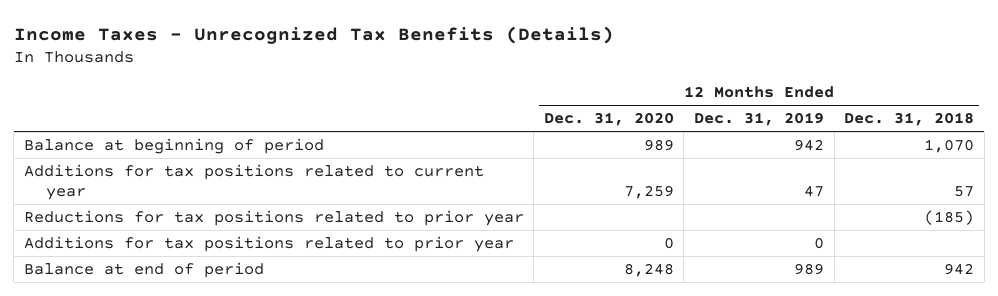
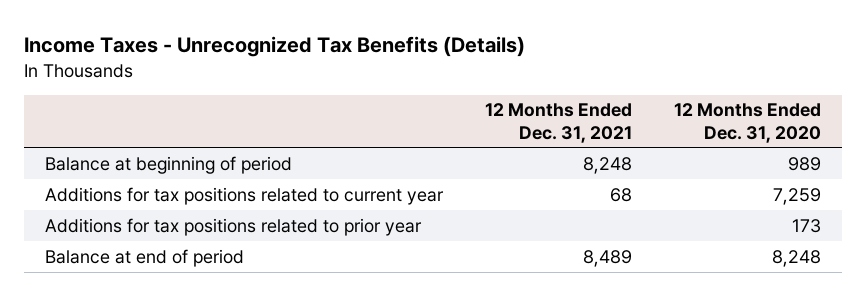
- | 12 Months Ended Dec. 31, 2020 | 12 Months Ended Dec. 31, 2019 | 12 Months Ended Dec. 31, 2018
+ | 12 Months Ended Dec. 31, 2021 | 12 Months Ended Dec. 31, 2020
- Reductions for tax positions related to prior year | | | (185)
- Additions for tax positions related to prior year | 0 | 0 |
+ Additions for tax positions related to prior year | | 173

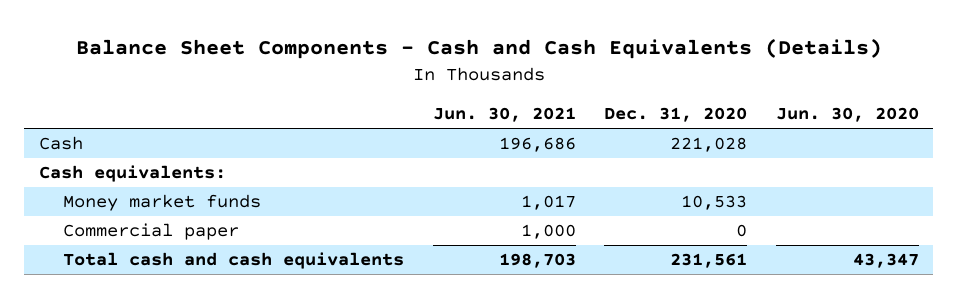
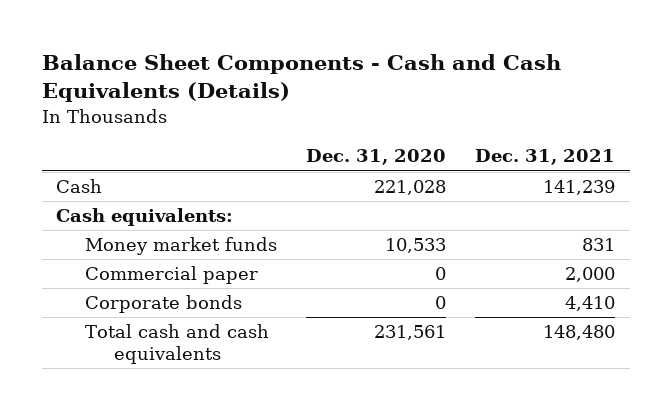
- | Jun. 30, 2021 | Dec. 31, 2020 | Jun. 30, 2020
+ | Dec. 31, 2020 | Dec. 31, 2021
+ Corporate bonds | 0 | 4,410

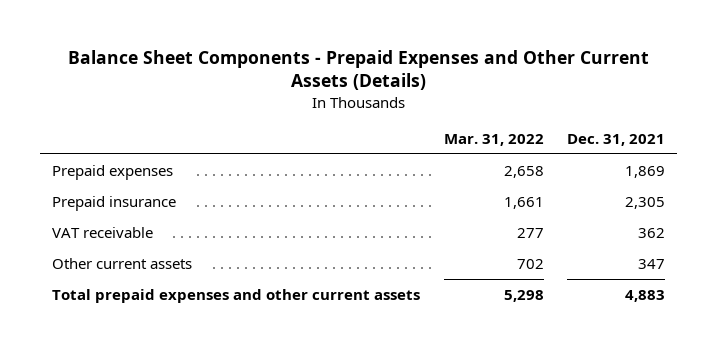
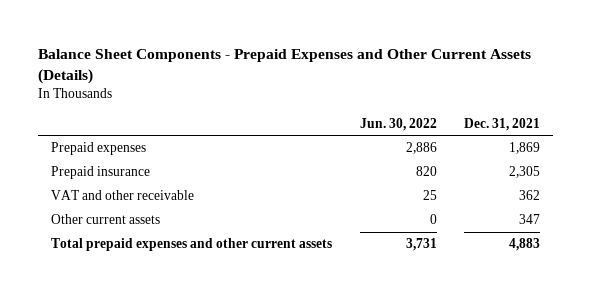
- | Mar. 31, 2022 | Dec. 31, 2021
+ | Jun. 30, 2022 | Dec. 31, 2021
- VAT receivable | 277 | 362
+ VAT and other receivable | 25 | 362

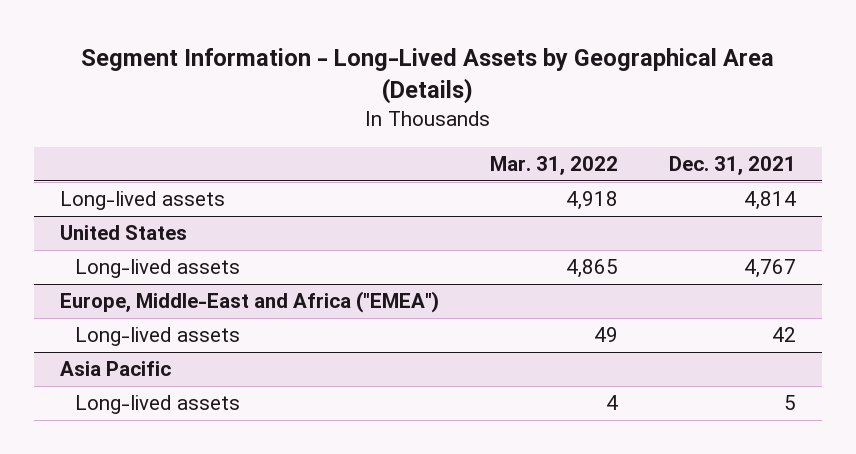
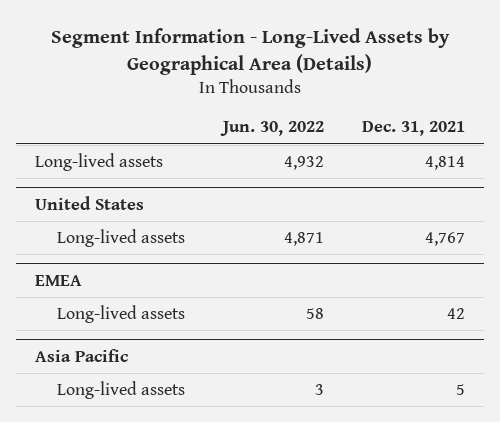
- | Mar. 31, 2022 | Dec. 31, 2021
+ | Jun. 30, 2022 | Dec. 31, 2021
- Europe, Middle-East and Africa ("EMEA")
+ EMEA

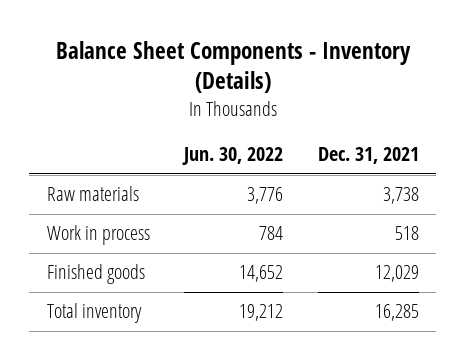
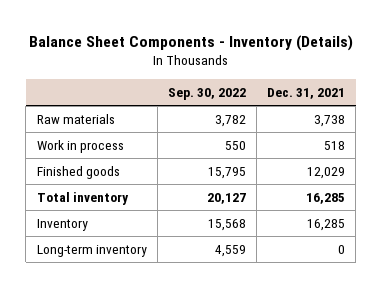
- | Jun. 30, 2022 | Dec. 31, 2021
+ | Sep. 30, 2022 | Dec. 31, 2021
+ Inventory | 15,568 | 16,285
+ Long-term inventory | 4,559 | 0

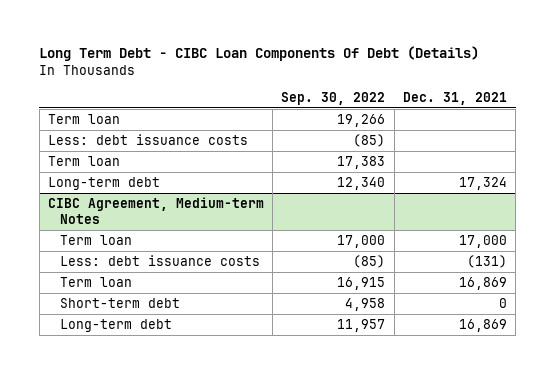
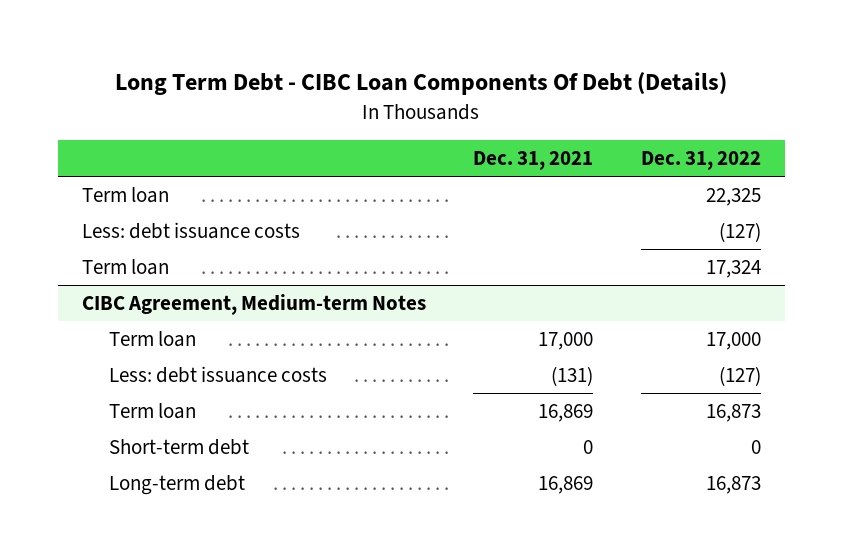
- | Sep. 30, 2022 | Dec. 31, 2021
+ | Dec. 31, 2021 | Dec. 31, 2022
- Long-term debt | 12,340 | 17,324

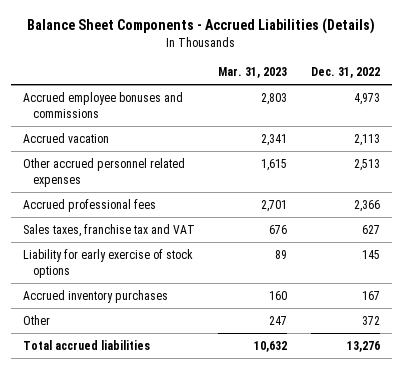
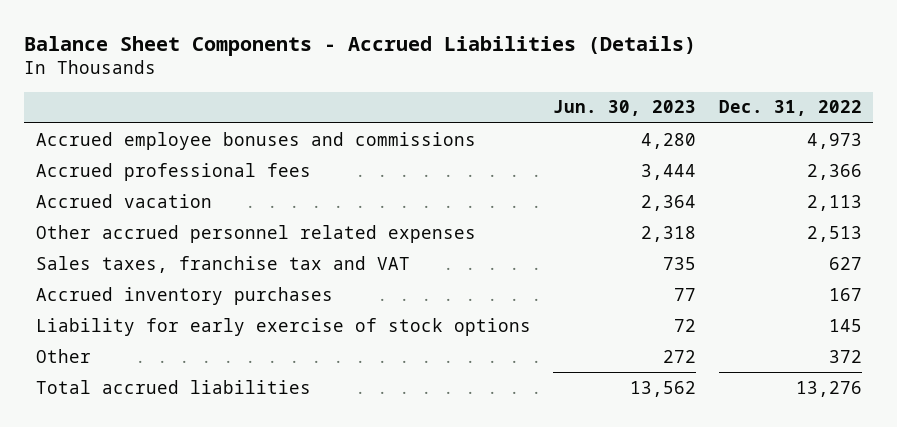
- | Mar. 31, 2023 | Dec. 31, 2022
+ | Jun. 30, 2023 | Dec. 31, 2022
moved up: Accrued professional fees | 3,444 | 2,366
moved down: Liability for early exercise of stock options | 72 | 145

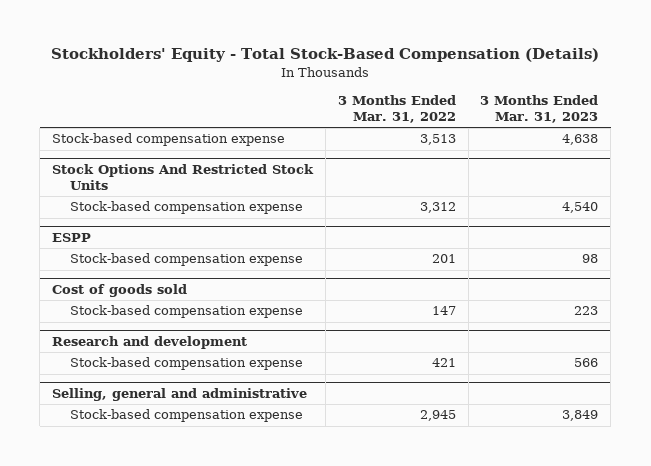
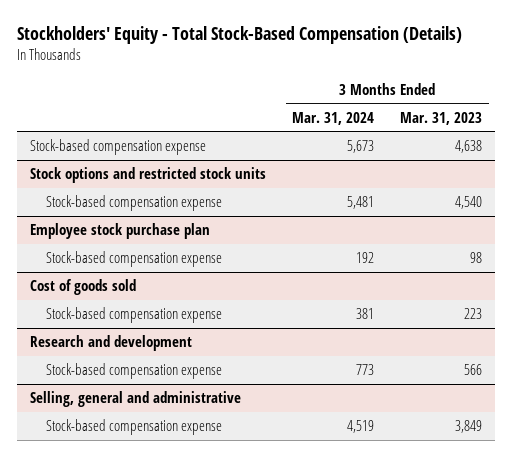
- | 3 Months Ended Mar. 31, 2022 | 3 Months Ended Mar. 31, 2023
+ | 3 Months Ended Mar. 31, 2024 | 3 Months Ended Mar. 31, 2023
- Stock Options And Restricted Stock Units
+ Stock options and restricted stock units
- ESPP
+ Employee stock purchase plan

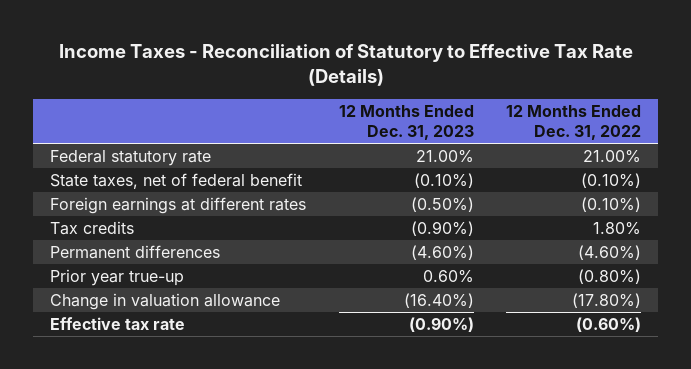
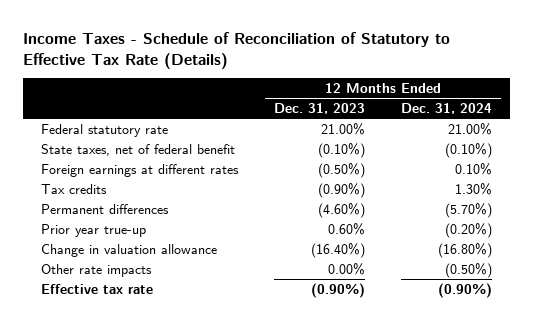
- Income Taxes - Reconciliation of Statutory to Effective Tax Rate (Details)
+ Income Taxes - Schedule of Reconciliation of Statutory to Effective Tax Rate (Details)
- | 12 Months Ended Dec. 31, 2023 | 12 Months Ended Dec. 31, 2022
+ | 12 Months Ended Dec. 31, 2023 | 12 Months Ended Dec. 31, 2024
+ Other rate impacts | 0.00% | (0.50%)

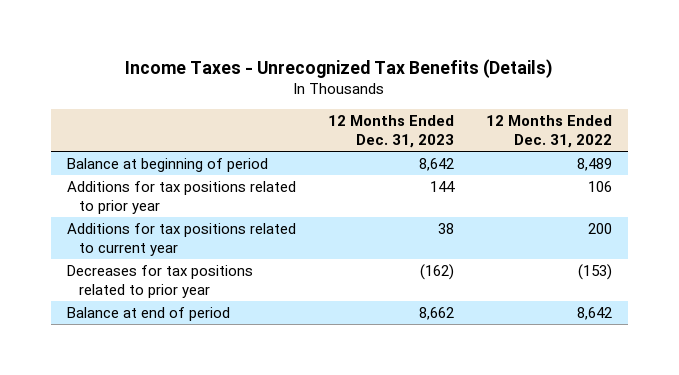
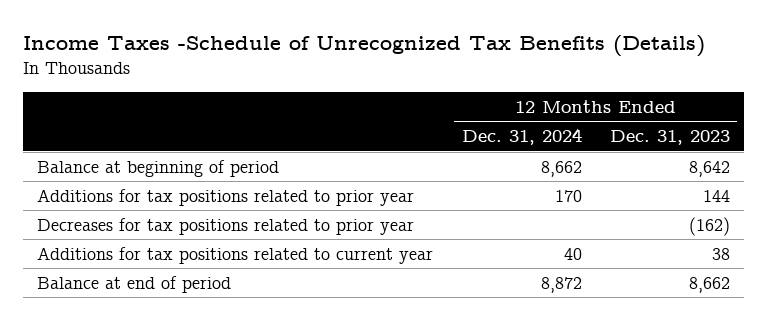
- Income Taxes - Unrecognized Tax Benefits (Details)
+ Income Taxes -Schedule of Unrecognized Tax Benefits (Details)
- | 12 Months Ended Dec. 31, 2023 | 12 Months Ended Dec. 31, 2022
+ | 12 Months Ended Dec. 31, 2024 | 12 Months Ended Dec. 31, 2023
moved down: Additions for tax positions related to current year | 40 | 38

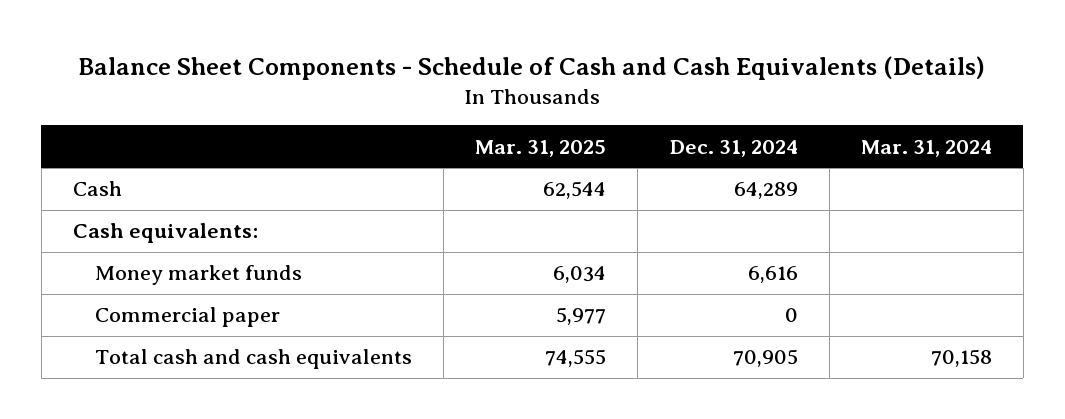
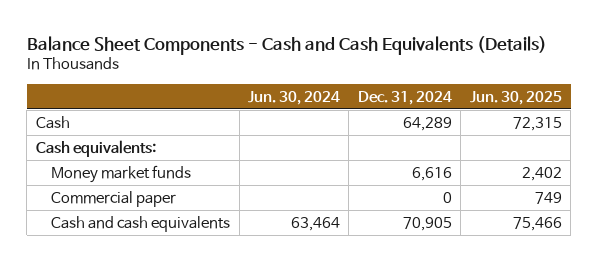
- Balance Sheet Components - Schedule of Cash and Cash Equivalents (Details)
+ Balance Sheet Components - Cash and Cash Equivalents (Details)
- | Mar. 31, 2025 | Dec. 31, 2024 | Mar. 31, 2024
+ | Jun. 30, 2024 | Dec. 31, 2024 | Jun. 30, 2025
- Total cash and cash equivalents | 74,555 | 70,905 | 70,158
+ Cash and cash equivalents | 63,464 | 70,905 | 75,466

